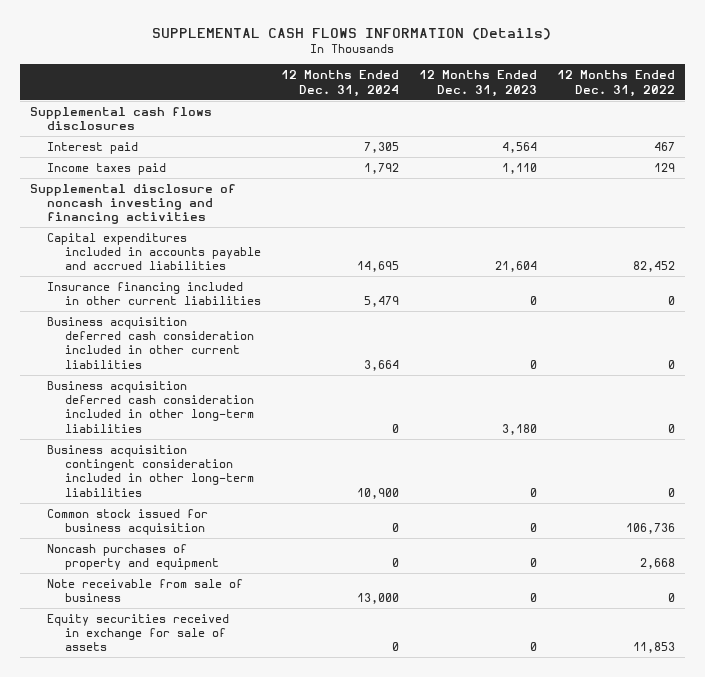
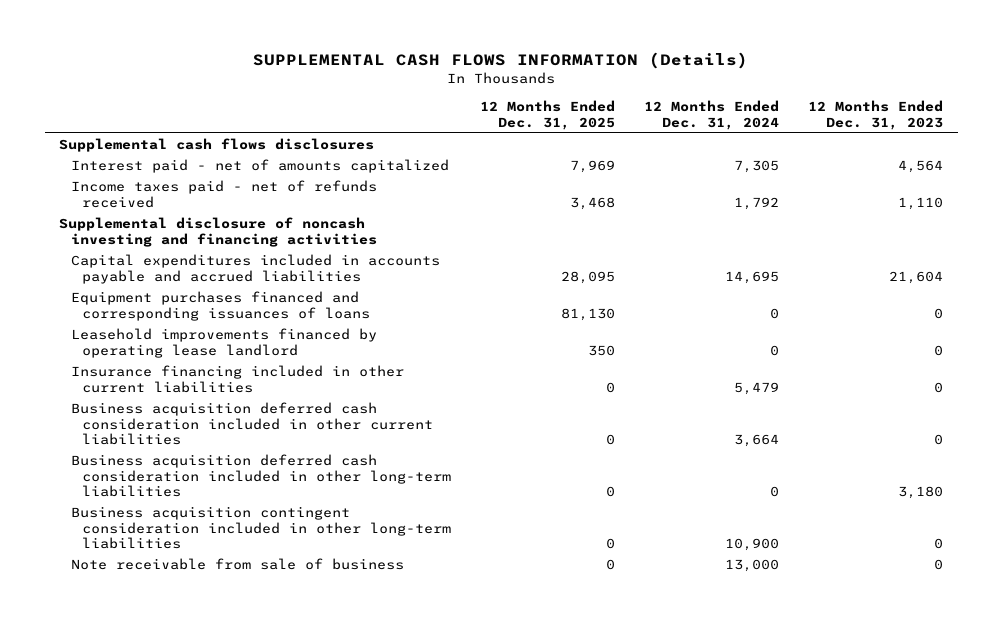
- | 12 Months Ended Dec. 31, 2024 | 12 Months Ended Dec. 31, 2023 | 12 Months Ended Dec. 31, 2022
+ | 12 Months Ended Dec. 31, 2025 | 12 Months Ended Dec. 31, 2024 | 12 Months Ended Dec. 31, 2023
- Interest paid | 7,305 | 4,564 | 467
- Income taxes paid | 1,792 | 1,110 | 129
+ Interest paid - net of amounts capitalized | 7,969 | 7,305 | 4,564
+ Income taxes paid - net of refunds received | 3,468 | 1,792 | 1,110
+ Equipment purchases financed and corresponding issuances of loans | 81,130 | 0 | 0
+ Leasehold improvements financed by operating lease landlord | 350 | 0 | 0
- Common stock issued for business acquisition | 0 | 0 | 106,736
- Noncash purchases of property and equipment | 0 | 0 | 2,668
- Equity securities received in exchange for sale of assets | 0 | 0 | 11,853

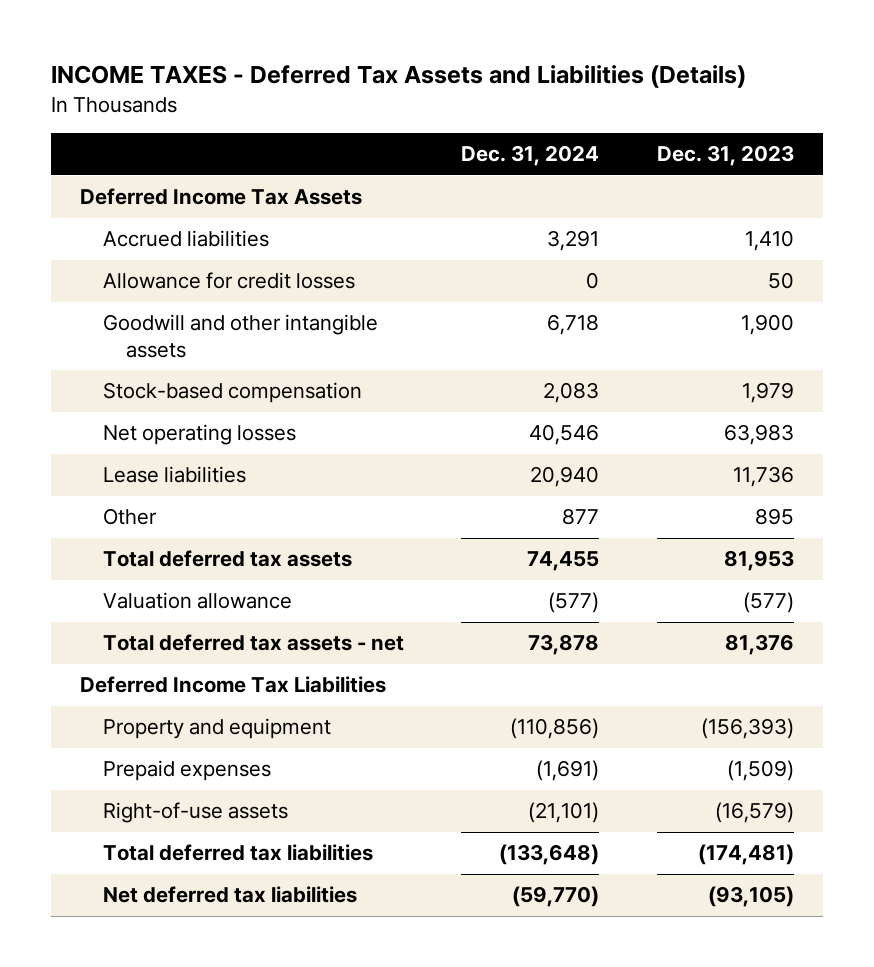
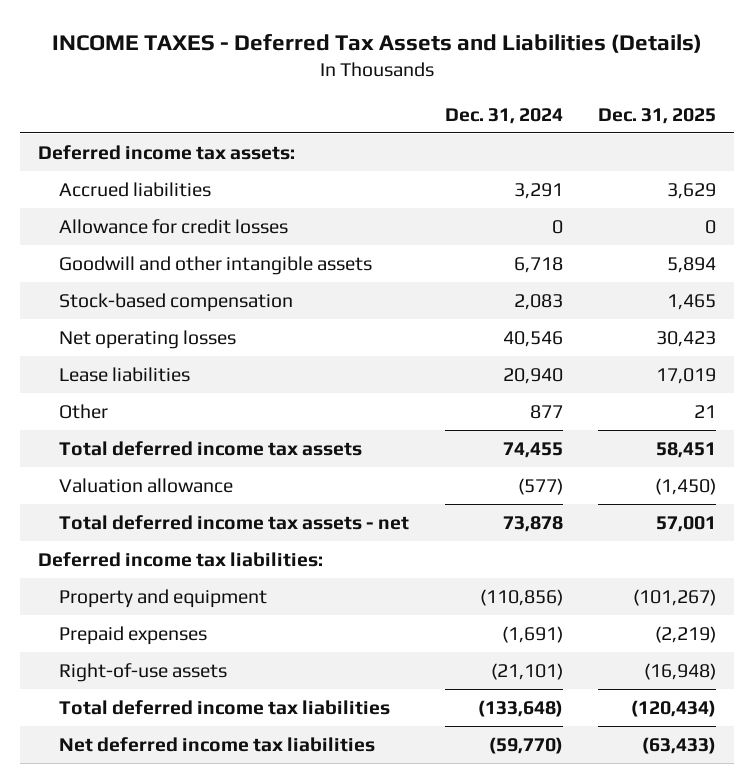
- | Dec. 31, 2024 | Dec. 31, 2023
+ | Dec. 31, 2024 | Dec. 31, 2025
- Deferred Income Tax Assets
+ Deferred income tax assets:
- Total deferred tax assets | 74,455 | 81,953
+ Total deferred income tax assets | 74,455 | 58,451
- Total deferred tax assets - net | 73,878 | 81,376
- Deferred Income Tax Liabilities
+ Total deferred income tax assets - net | 73,878 | 57,001
+ Deferred income tax liabilities:
- Total deferred tax liabilities | (133,648) | (174,481)
- Net deferred tax liabilities | (59,770) | (93,105)
+ Total deferred income tax liabilities | (133,648) | (120,434)
+ Net deferred income tax liabilities | (59,770) | (63,433)

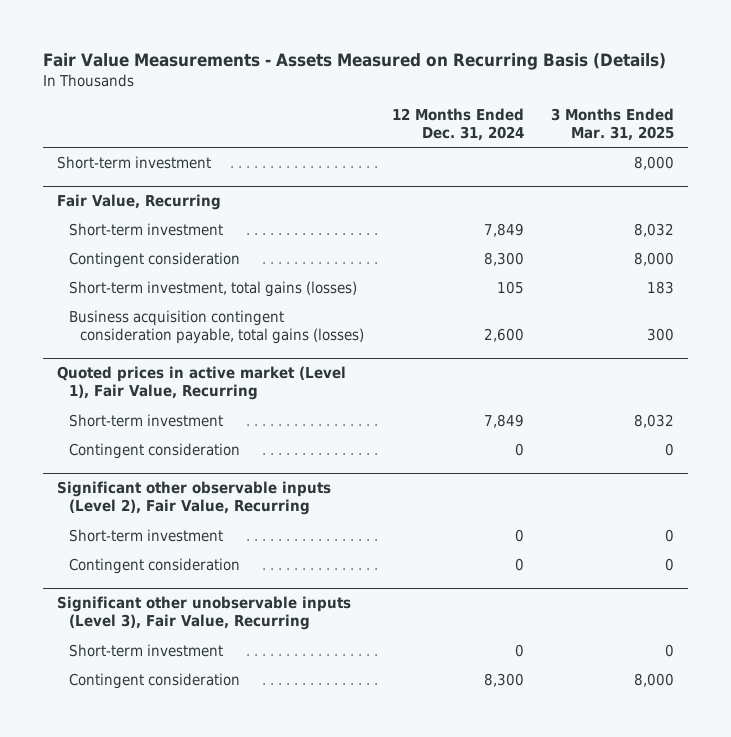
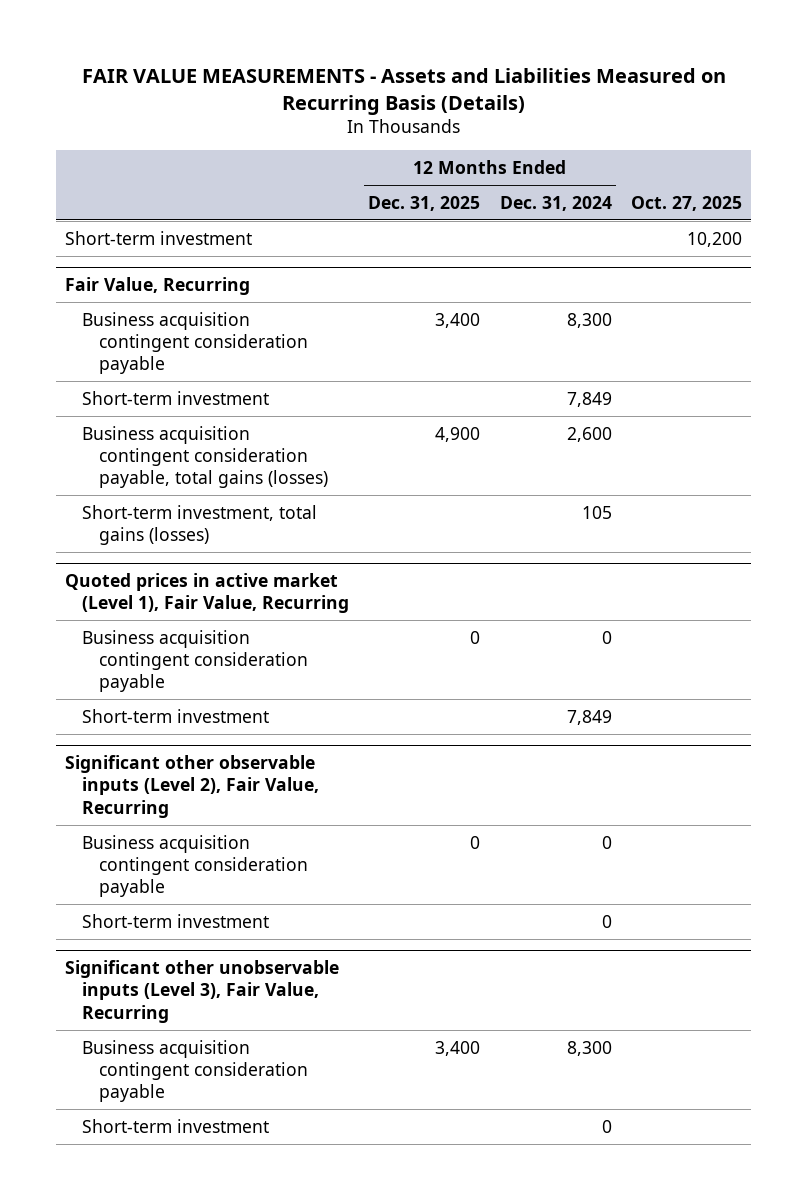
- Fair Value Measurements - Assets Measured on Recurring Basis (Details)
+ FAIR VALUE MEASUREMENTS - Assets and Liabilities Measured on Recurring Basis (Details)
- | 12 Months Ended Dec. 31, 2024 | 3 Months Ended Mar. 31, 2025
+ | 12 Months Ended Dec. 31, 2025 | 12 Months Ended Dec. 31, 2024 | Oct. 27, 2025
@ Fair Value, Recurring
+ Business acquisition contingent consideration payable | 3,400 | 8,300 |
- Contingent consideration | 8,300 | 8,000
moved down: Short-term investment, total gains (losses) | | 105 |
@ Quoted prices in active market (Level 1), Fair Value, Recurring
+ Business acquisition contingent consideration payable | 0 | 0 |
- Contingent consideration | 0 | 0
@ Significant other observable inputs (Level 2), Fair Value, Recurring
+ Business acquisition contingent consideration payable | 0 | 0 |
- Contingent consideration | 0 | 0
@ Significant other unobservable inputs (Level 3), Fair Value, Recurring
+ Business acquisition contingent consideration payable | 3,400 | 8,300 |
- Contingent consideration | 8,300 | 8,000

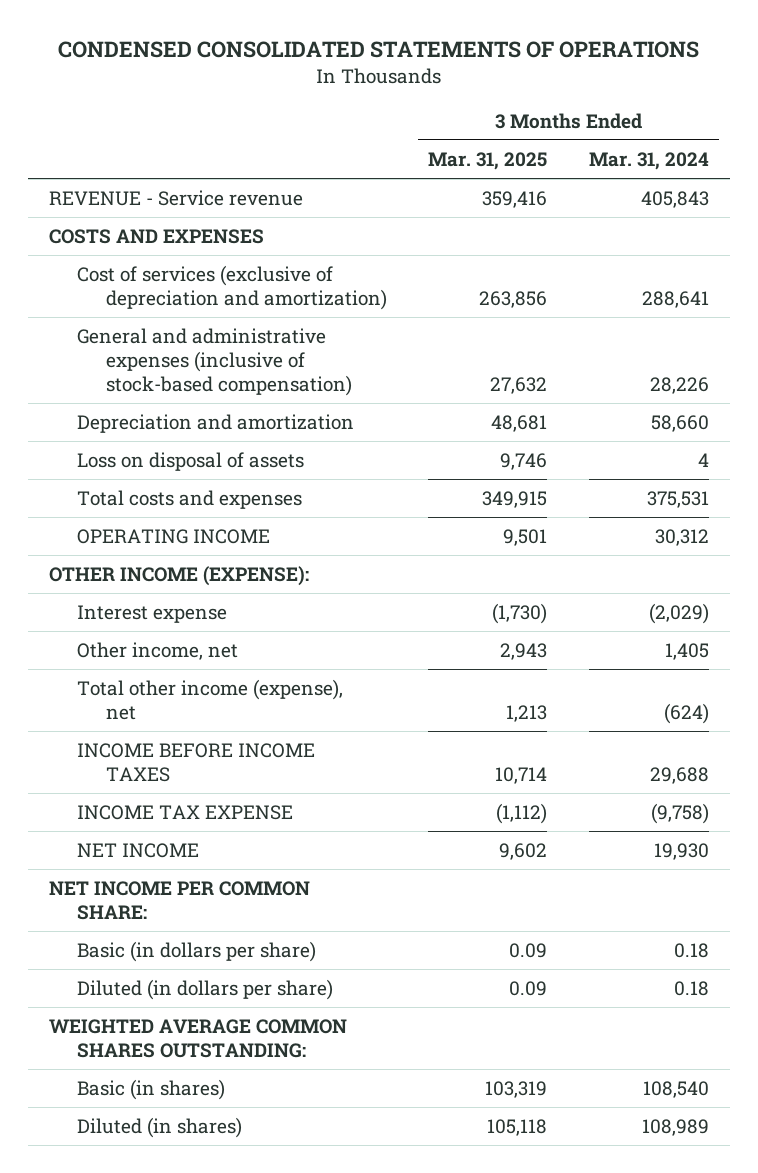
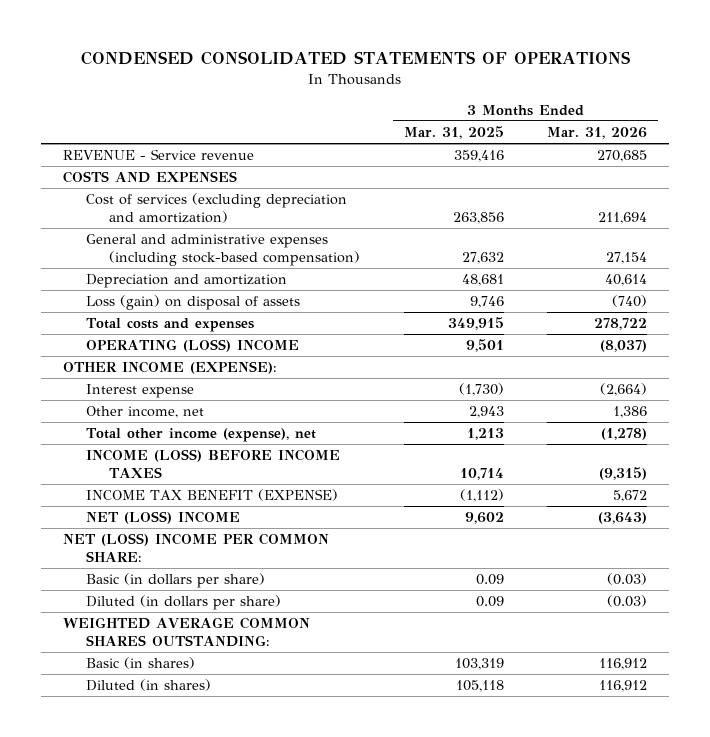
- | 3 Months Ended Mar. 31, 2025 | 3 Months Ended Mar. 31, 2024
+ | 3 Months Ended Mar. 31, 2025 | 3 Months Ended Mar. 31, 2026
- Cost of services (exclusive of depreciation and amortization) | 263,856 | 288,641
- General and administrative expenses (inclusive of stock-based compensation) | 27,632 | 28,226
+ Cost of services (excluding depreciation and amortization) | 263,856 | 211,694
+ General and administrative expenses (including stock-based compensation) | 27,632 | 27,154
- Loss on disposal of assets | 9,746 | 4
+ Loss (gain) on disposal of assets | 9,746 | (740)
- OPERATING INCOME | 9,501 | 30,312
+ OPERATING (LOSS) INCOME | 9,501 | (8,037)
- INCOME BEFORE INCOME TAXES | 10,714 | 29,688
- INCOME TAX EXPENSE | (1,112) | (9,758)
- NET INCOME | 9,602 | 19,930
- NET INCOME PER COMMON SHARE:
+ INCOME (LOSS) BEFORE INCOME TAXES | 10,714 | (9,315)
+ INCOME TAX BENEFIT (EXPENSE) | (1,112) | 5,672
+ NET (LOSS) INCOME | 9,602 | (3,643)
+ NET (LOSS) INCOME PER COMMON SHARE:

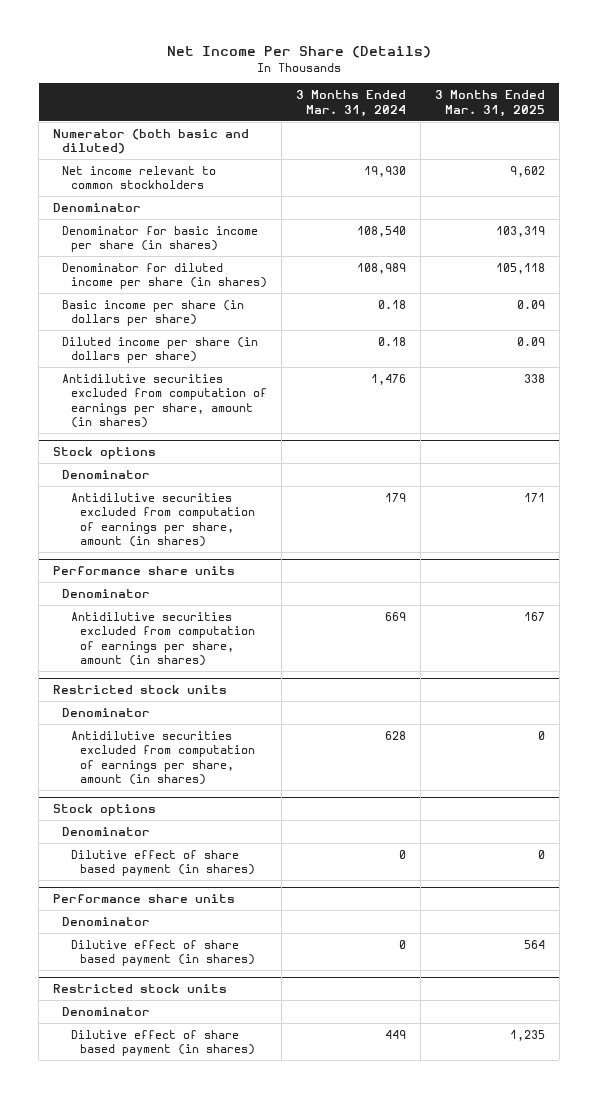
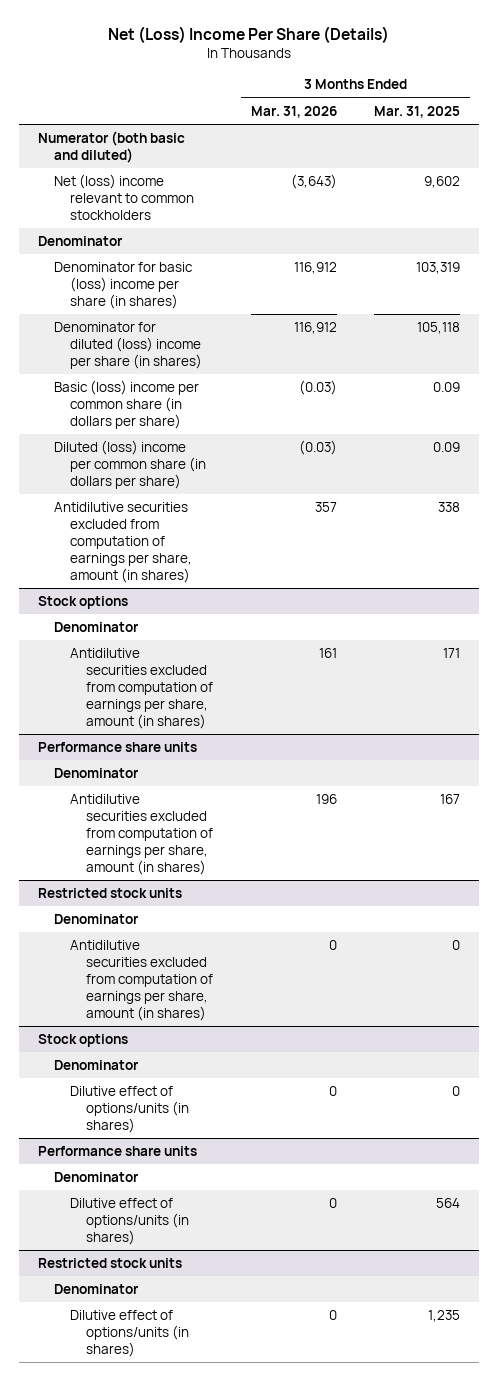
- Net Income Per Share (Details)
+ Net (Loss) Income Per Share (Details)
- | 3 Months Ended Mar. 31, 2024 | 3 Months Ended Mar. 31, 2025
+ | 3 Months Ended Mar. 31, 2026 | 3 Months Ended Mar. 31, 2025
- Net income relevant to common stockholders | 19,930 | 9,602
+ Net (loss) income relevant to common stockholders | (3,643) | 9,602
- Denominator for basic income per share (in shares) | 108,540 | 103,319
- Denominator for diluted income per share (in shares) | 108,989 | 105,118
- Basic income per share (in dollars per share) | 0.18 | 0.09
- Diluted income per share (in dollars per share) | 0.18 | 0.09
+ Denominator for basic (loss) income per share (in shares) | 116,912 | 103,319
+ Denominator for diluted (loss) income per share (in shares) | 116,912 | 105,118
+ Basic (loss) income per common share (in dollars per share) | (0.03) | 0.09
+ Diluted (loss) income per common share (in dollars per share) | (0.03) | 0.09
@ Stock options
- Dilutive effect of share based payment (in shares) | 0 | 0
+ Dilutive effect of options/units (in shares) | 0 | 0
@ Performance share units
- Dilutive effect of share based payment (in shares) | 0 | 564
+ Dilutive effect of options/units (in shares) | 0 | 564
@ Restricted stock units
- Dilutive effect of share based payment (in shares) | 449 | 1,235
+ Dilutive effect of options/units (in shares) | 0 | 1,235

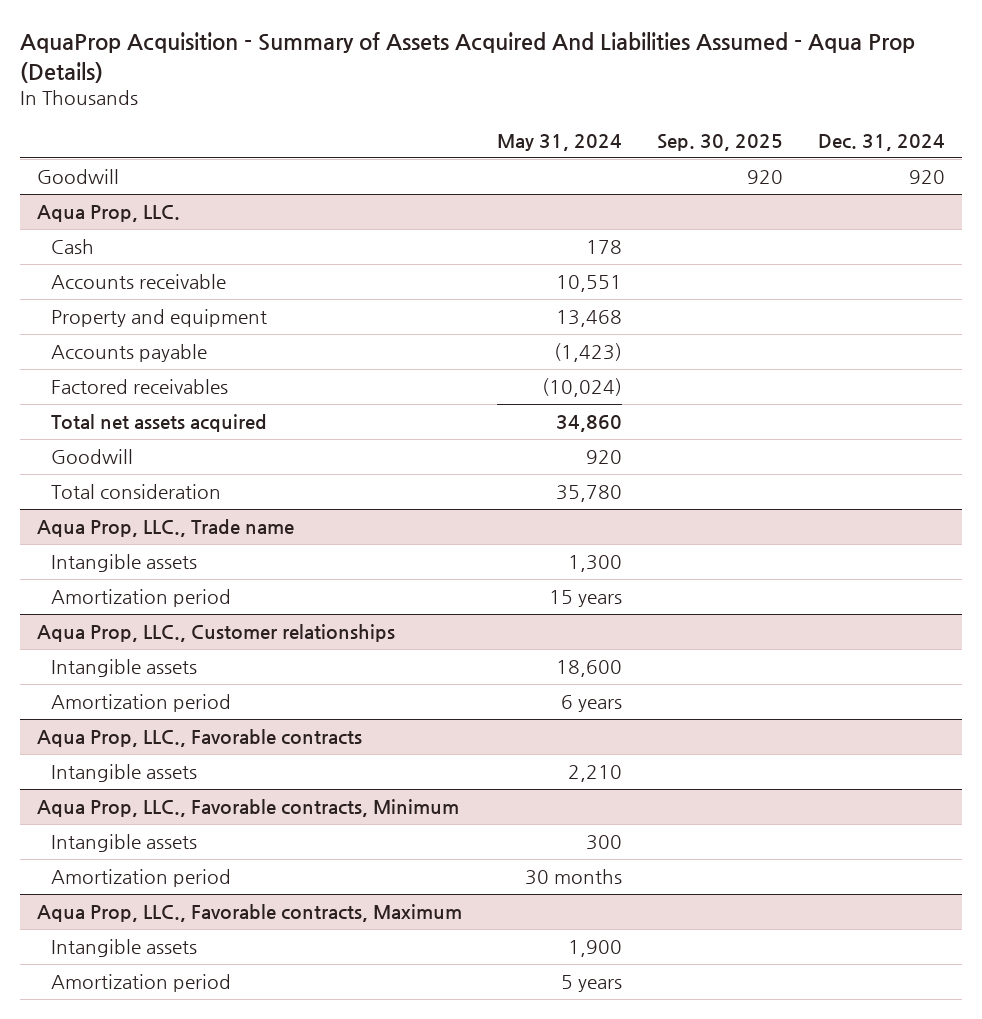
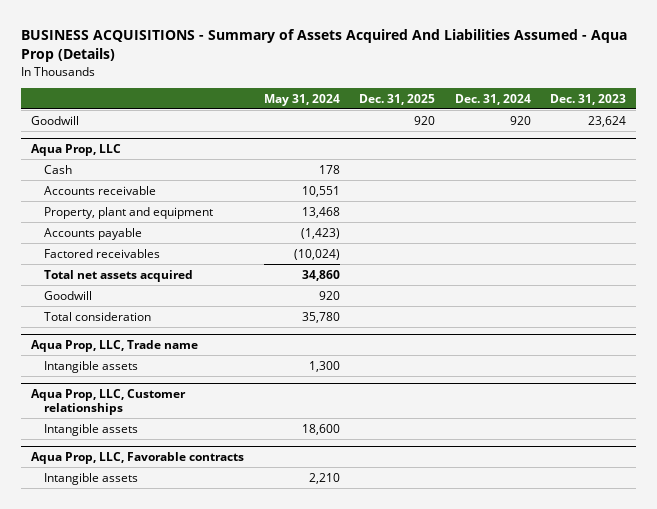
- AquaProp Acquisition - Summary of Assets Acquired And Liabilities Assumed - Aqua Prop (Details)
+ BUSINESS ACQUISITIONS - Summary of Assets Acquired And Liabilities Assumed - Aqua Prop (Details)
- | May 31, 2024 | Sep. 30, 2025 | Dec. 31, 2024
+ | May 31, 2024 | Dec. 31, 2025 | Dec. 31, 2024 | Dec. 31, 2023
- Aqua Prop, LLC.
+ Aqua Prop, LLC
- Property and equipment | 13,468 | |
+ Property, plant and equipment | 13,468 | | |
- Aqua Prop, LLC., Trade name
+ Aqua Prop, LLC, Trade name
- Amortization period | 15 years | |
- Aqua Prop, LLC., Customer relationships
+ Aqua Prop, LLC, Customer relationships
- Amortization period | 6 years | |
- Aqua Prop, LLC., Favorable contracts
+ Aqua Prop, LLC, Favorable contracts
- Aqua Prop, LLC., Favorable contracts, Minimum
- Intangible assets | 300 | |
- Amortization period | 30 months | |
- Aqua Prop, LLC., Favorable contracts, Maximum
- Intangible assets | 1,900 | |
- Amortization period | 5 years | |

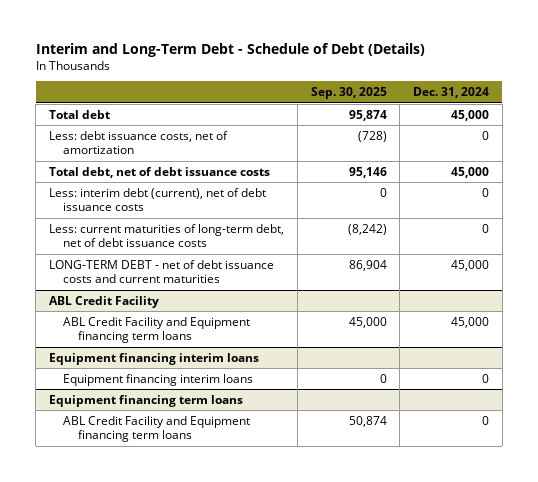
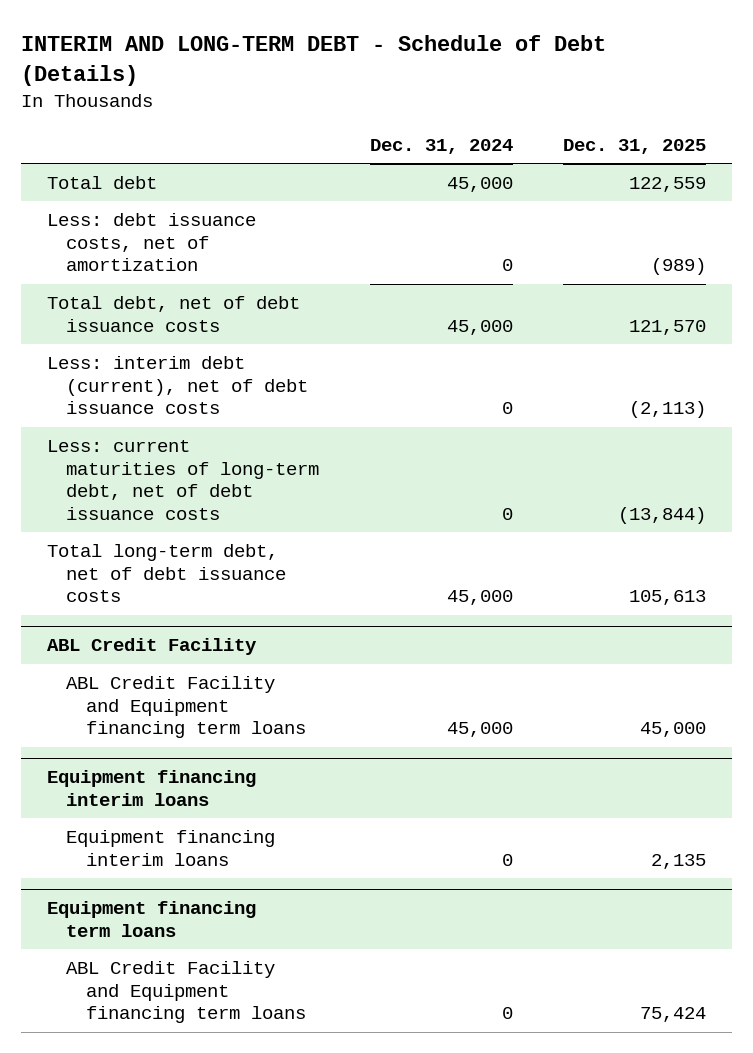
- Interim and Long-Term Debt - Schedule of Debt (Details)
+ INTERIM AND LONG-TERM DEBT - Schedule of Debt (Details)
- | Sep. 30, 2025 | Dec. 31, 2024
+ | Dec. 31, 2024 | Dec. 31, 2025
- LONG-TERM DEBT - net of debt issuance costs and current maturities | 86,904 | 45,000
+ Total long-term debt, net of debt issuance costs | 45,000 | 105,613

